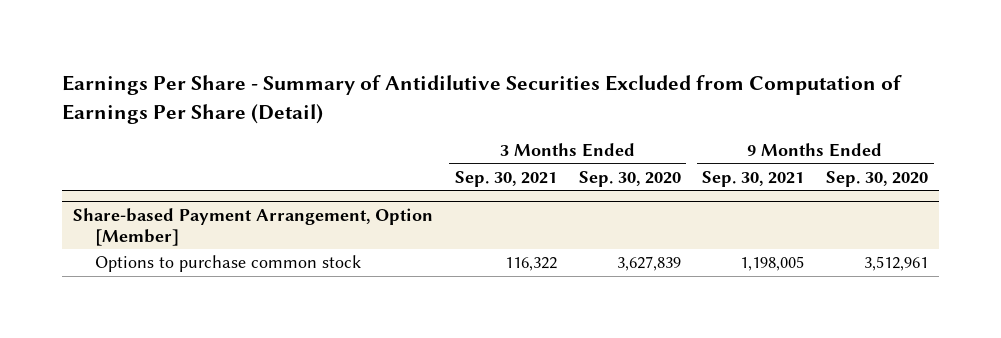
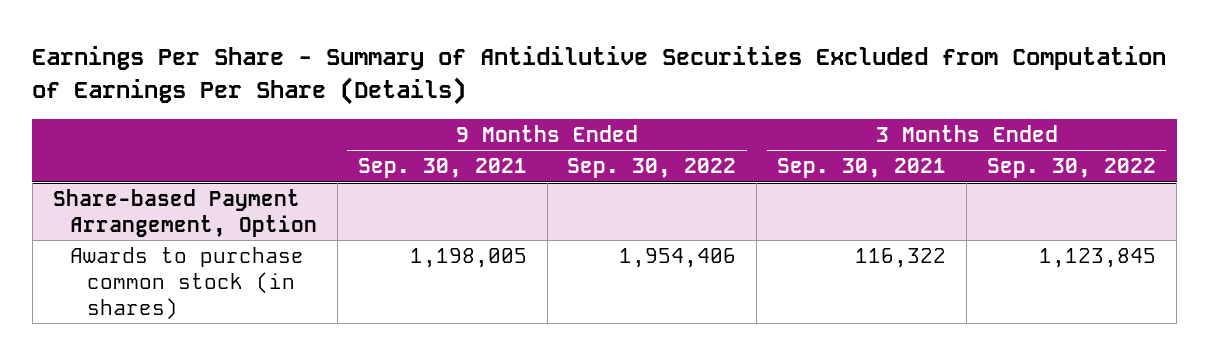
- Earnings Per Share - Summary of Antidilutive Securities Excluded from Computation of Earnings Per Share (Detail)
+ Earnings Per Share - Summary of Antidilutive Securities Excluded from Computation of Earnings Per Share (Details)
- | 3 Months Ended Sep. 30, 2021 | 3 Months Ended Sep. 30, 2020 | 9 Months Ended Sep. 30, 2021 | 9 Months Ended Sep. 30, 2020
+ | 9 Months Ended Sep. 30, 2021 | 9 Months Ended Sep. 30, 2022 | 3 Months Ended Sep. 30, 2021 | 3 Months Ended Sep. 30, 2022
- Share-based Payment Arrangement, Option [Member]
- Options to purchase common stock | 116,322 | 3,627,839 | 1,198,005 | 3,512,961
+ Share-based Payment Arrangement, Option
+ Awards to purchase common stock (in shares) | 1,198,005 | 1,954,406 | 116,322 | 1,123,845

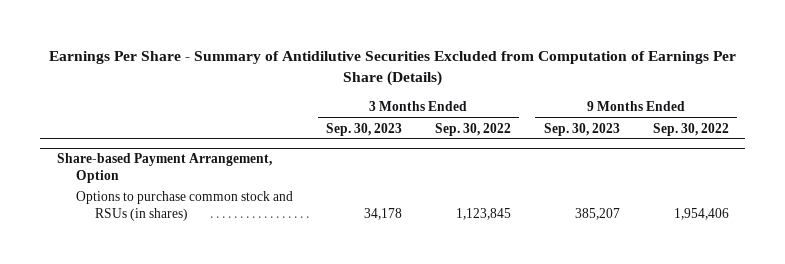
- | 9 Months Ended Sep. 30, 2021 | 9 Months Ended Sep. 30, 2022 | 3 Months Ended Sep. 30, 2021 | 3 Months Ended Sep. 30, 2022
+ | 3 Months Ended Sep. 30, 2023 | 3 Months Ended Sep. 30, 2022 | 9 Months Ended Sep. 30, 2023 | 9 Months Ended Sep. 30, 2022
@ Share-based Payment Arrangement, Option
- Awards to purchase common stock (in shares) | 1,198,005 | 1,954,406 | 116,322 | 1,123,845
+ Options to purchase common stock and RSUs (in shares) | 34,178 | 1,123,845 | 385,207 | 1,954,406

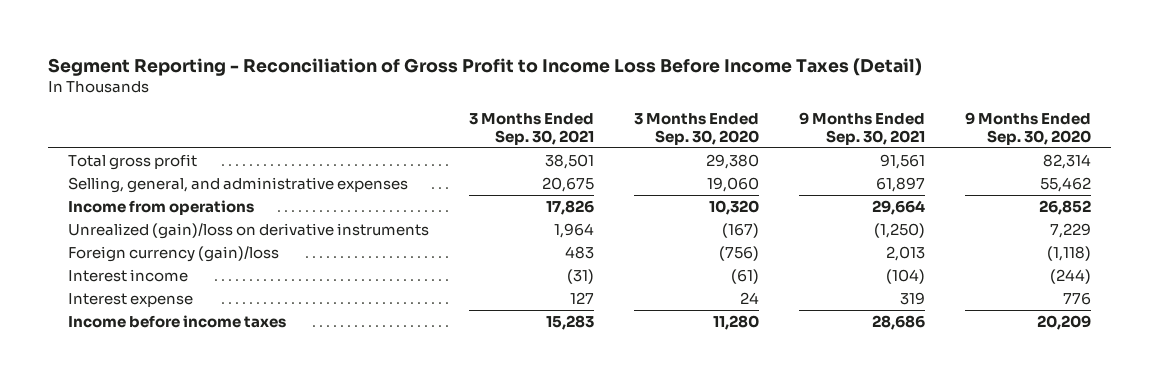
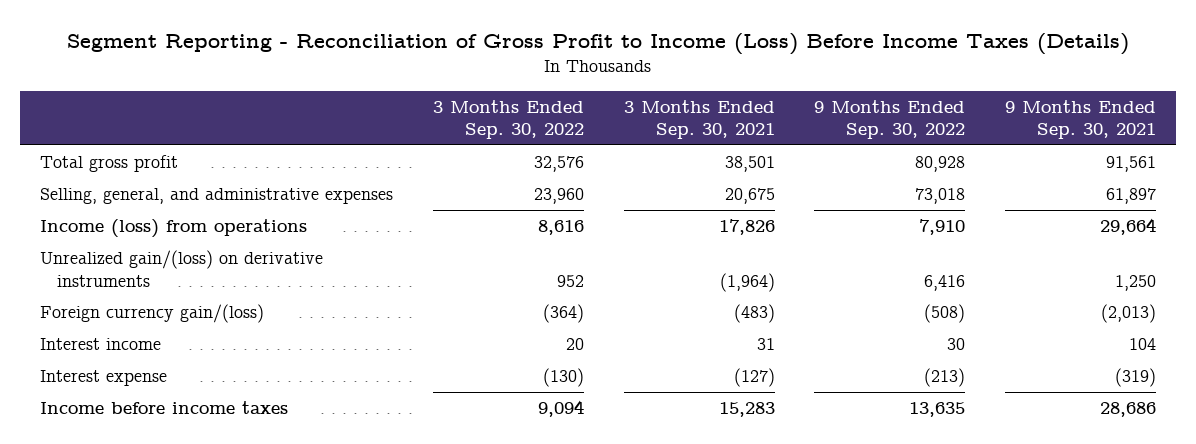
- Segment Reporting - Reconciliation of Gross Profit to Income Loss Before Income Taxes (Detail)
+ Segment Reporting - Reconciliation of Gross Profit to Income (Loss) Before Income Taxes (Details)
- | 3 Months Ended Sep. 30, 2021 | 3 Months Ended Sep. 30, 2020 | 9 Months Ended Sep. 30, 2021 | 9 Months Ended Sep. 30, 2020
+ | 3 Months Ended Sep. 30, 2022 | 3 Months Ended Sep. 30, 2021 | 9 Months Ended Sep. 30, 2022 | 9 Months Ended Sep. 30, 2021
- Income from operations | 17,826 | 10,320 | 29,664 | 26,852
- Unrealized (gain)/loss on derivative instruments | 1,964 | (167) | (1,250) | 7,229
- Foreign currency (gain)/loss | 483 | (756) | 2,013 | (1,118)
- Interest income | (31) | (61) | (104) | (244)
- Interest expense | 127 | 24 | 319 | 776
+ Income (loss) from operations | 8,616 | 17,826 | 7,910 | 29,664
+ Unrealized gain/(loss) on derivative instruments | 952 | (1,964) | 6,416 | 1,250
+ Foreign currency gain/(loss) | (364) | (483) | (508) | (2,013)
+ Interest income | 20 | 31 | 30 | 104
+ Interest expense | (130) | (127) | (213) | (319)

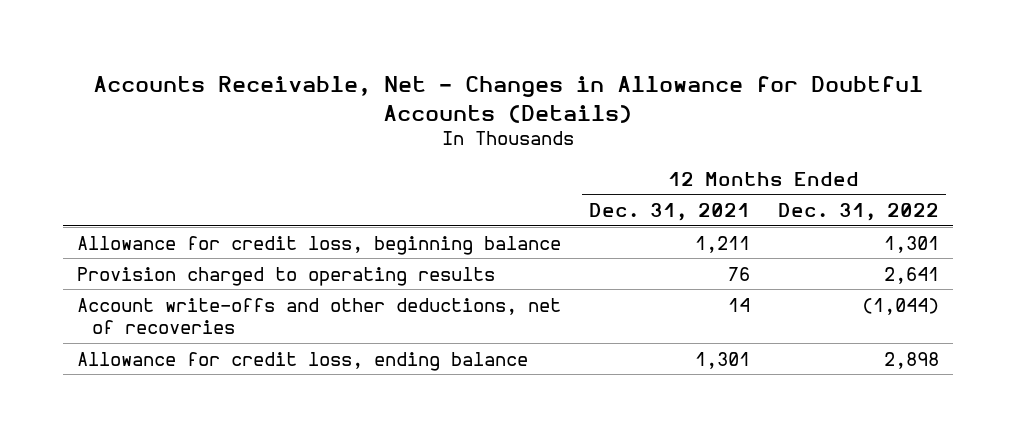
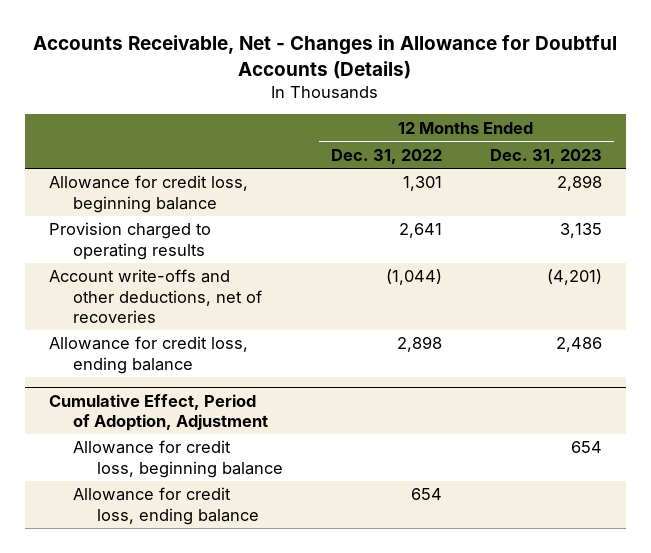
- | 12 Months Ended Dec. 31, 2021 | 12 Months Ended Dec. 31, 2022
+ | 12 Months Ended Dec. 31, 2022 | 12 Months Ended Dec. 31, 2023
+ Cumulative Effect, Period of Adoption, Adjustment
+ Allowance for credit loss, beginning balance | | 654
+ Allowance for credit loss, ending balance | 654 |

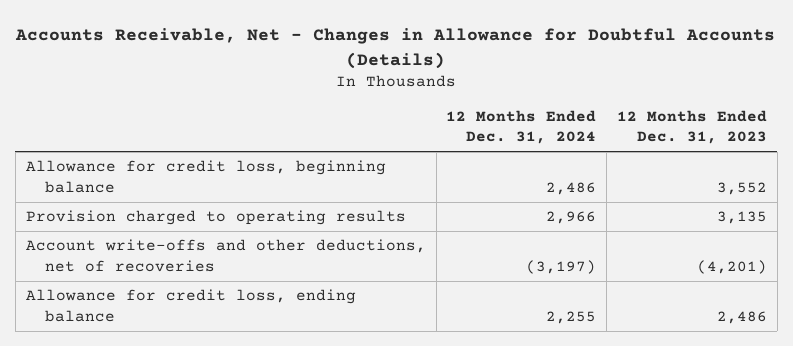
- | 12 Months Ended Dec. 31, 2022 | 12 Months Ended Dec. 31, 2023
+ | 12 Months Ended Dec. 31, 2024 | 12 Months Ended Dec. 31, 2023
- Allowance for credit loss, beginning balance | 1,301 | 2,898
+ Allowance for credit loss, beginning balance | 2,486 | 3,552
- Cumulative Effect, Period of Adoption, Adjustment
- Allowance for credit loss, beginning balance | | 654
- Allowance for credit loss, ending balance | 654 |

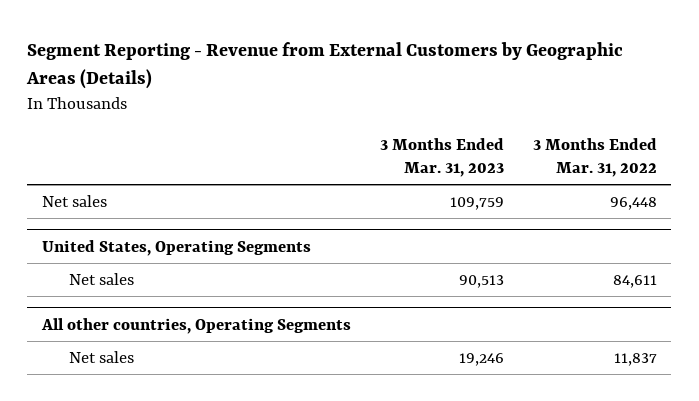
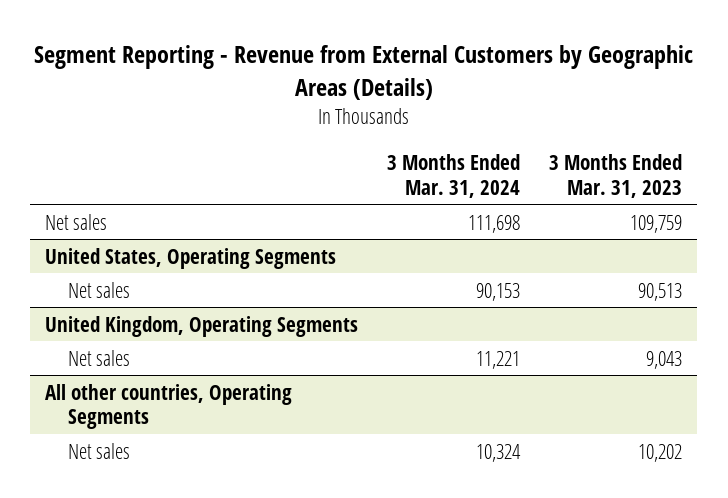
- | 3 Months Ended Mar. 31, 2023 | 3 Months Ended Mar. 31, 2022
+ | 3 Months Ended Mar. 31, 2024 | 3 Months Ended Mar. 31, 2023
+ United Kingdom, Operating Segments
+ Net sales | 11,221 | 9,043
@ All other countries, Operating Segments
- Net sales | 19,246 | 11,837
+ Net sales | 10,324 | 10,202

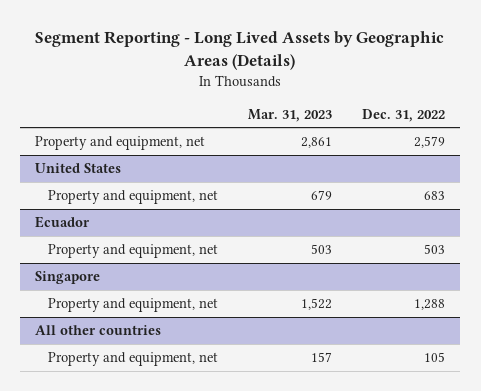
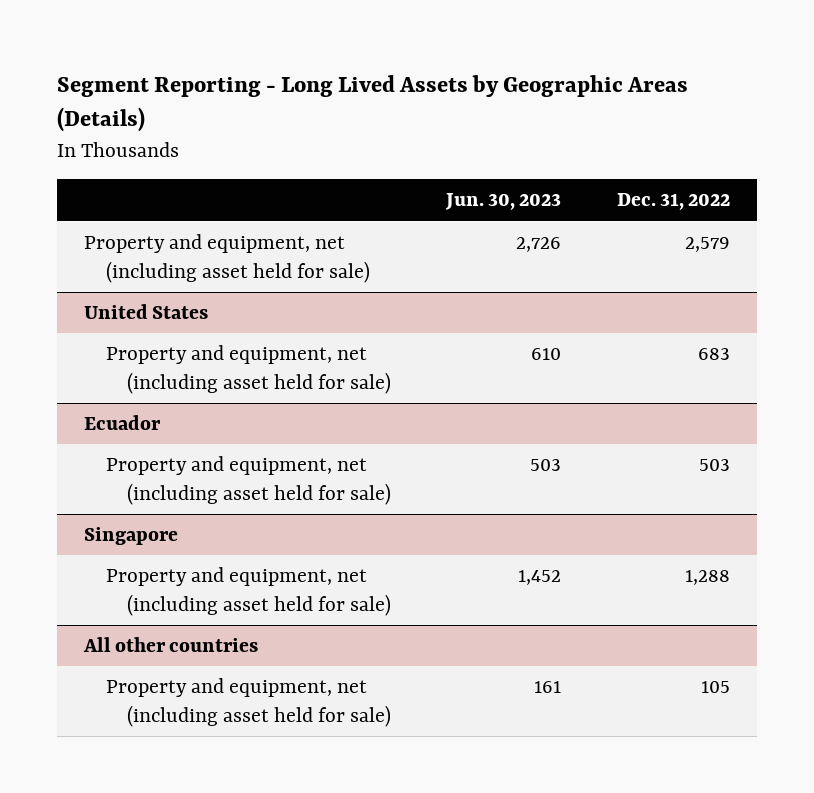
- | Mar. 31, 2023 | Dec. 31, 2022
+ | Jun. 30, 2023 | Dec. 31, 2022
- Property and equipment, net | 2,861 | 2,579
+ Property and equipment, net (including asset held for sale) | 2,726 | 2,579
@ United States
- Property and equipment, net | 679 | 683
+ Property and equipment, net (including asset held for sale) | 610 | 683
@ Ecuador
- Property and equipment, net | 503 | 503
+ Property and equipment, net (including asset held for sale) | 503 | 503
@ Singapore
- Property and equipment, net | 1,522 | 1,288
+ Property and equipment, net (including asset held for sale) | 1,452 | 1,288
@ All other countries
- Property and equipment, net | 157 | 105
+ Property and equipment, net (including asset held for sale) | 161 | 105

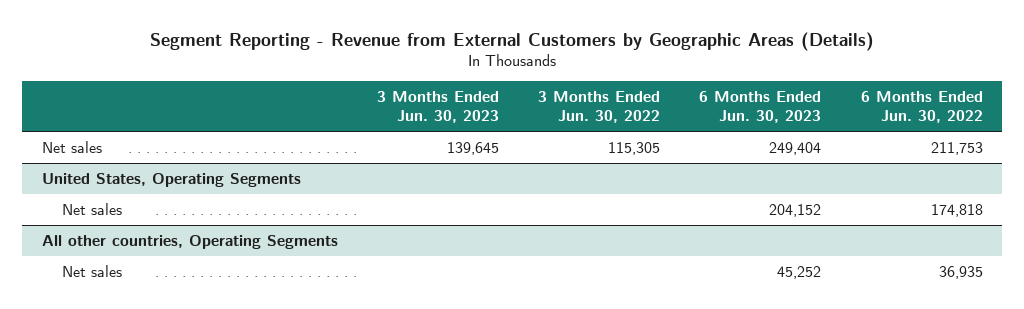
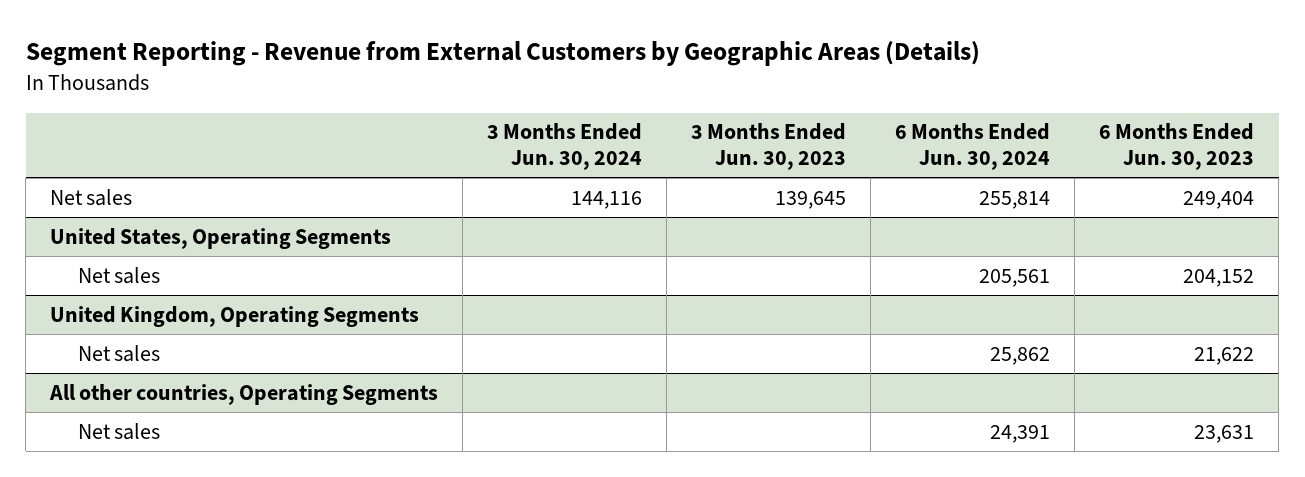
- | 3 Months Ended Jun. 30, 2023 | 3 Months Ended Jun. 30, 2022 | 6 Months Ended Jun. 30, 2023 | 6 Months Ended Jun. 30, 2022
+ | 3 Months Ended Jun. 30, 2024 | 3 Months Ended Jun. 30, 2023 | 6 Months Ended Jun. 30, 2024 | 6 Months Ended Jun. 30, 2023
+ United Kingdom, Operating Segments
+ Net sales | | | 25,862 | 21,622
@ All other countries, Operating Segments
- Net sales | | | 45,252 | 36,935
+ Net sales | | | 24,391 | 23,631

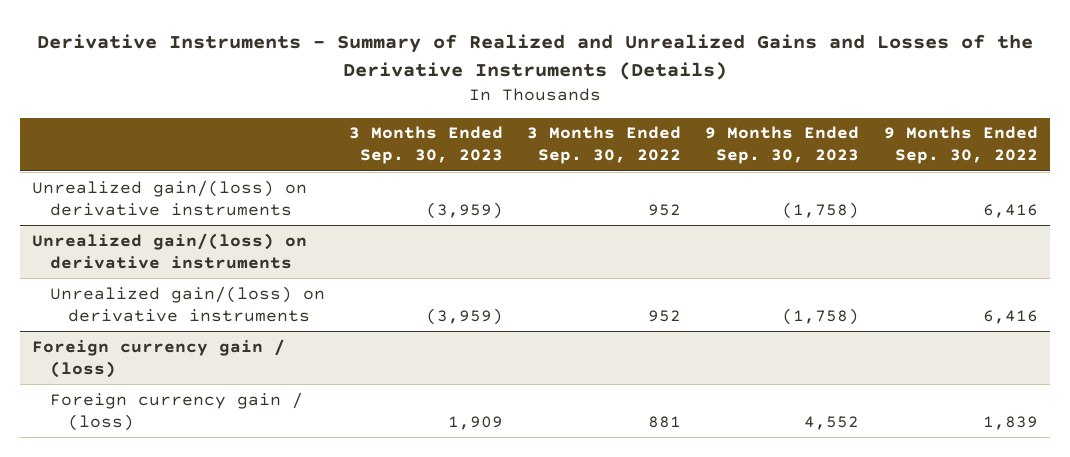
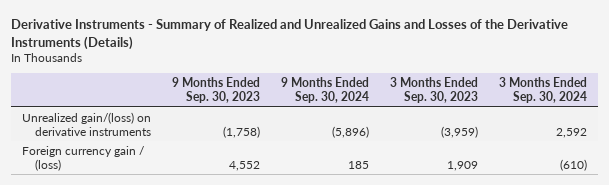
- | 3 Months Ended Sep. 30, 2023 | 3 Months Ended Sep. 30, 2022 | 9 Months Ended Sep. 30, 2023 | 9 Months Ended Sep. 30, 2022
+ | 9 Months Ended Sep. 30, 2023 | 9 Months Ended Sep. 30, 2024 | 3 Months Ended Sep. 30, 2023 | 3 Months Ended Sep. 30, 2024
- Unrealized gain/(loss) on derivative instruments
- Unrealized gain/(loss) on derivative instruments | (3,959) | 952 | (1,758) | 6,416
- Foreign currency gain / (loss)

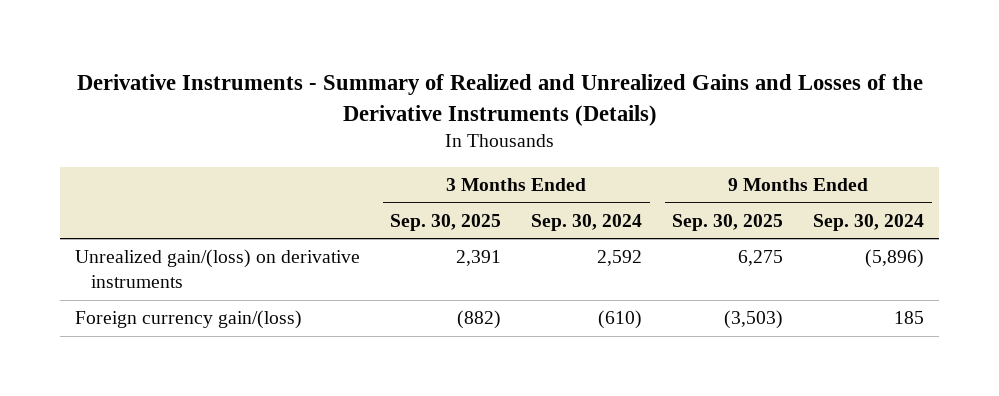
- | 9 Months Ended Sep. 30, 2023 | 9 Months Ended Sep. 30, 2024 | 3 Months Ended Sep. 30, 2023 | 3 Months Ended Sep. 30, 2024
+ | 3 Months Ended Sep. 30, 2025 | 3 Months Ended Sep. 30, 2024 | 9 Months Ended Sep. 30, 2025 | 9 Months Ended Sep. 30, 2024
- Foreign currency gain / (loss) | 4,552 | 185 | 1,909 | (610)
+ Foreign currency gain/(loss) | (882) | (610) | (3,503) | 185

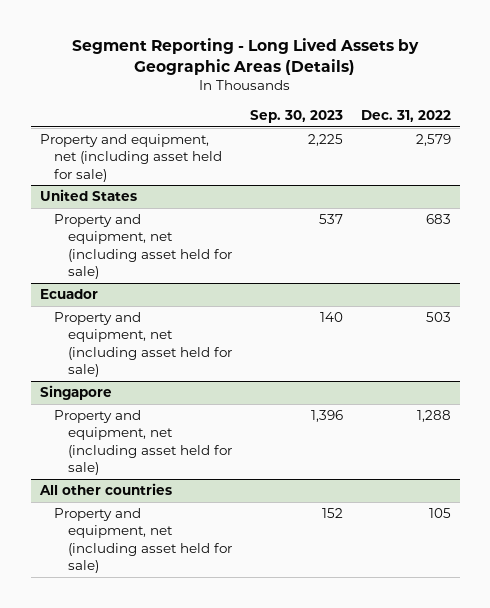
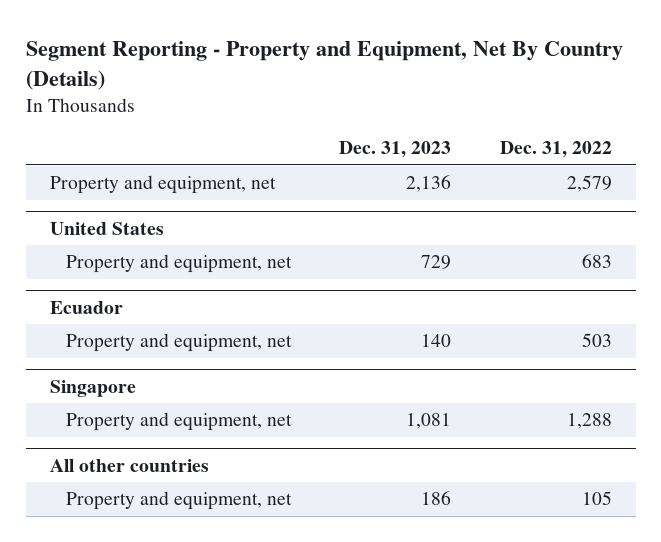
- Segment Reporting - Long Lived Assets by Geographic Areas (Details)
+ Segment Reporting - Property and Equipment, Net By Country (Details)
- | Sep. 30, 2023 | Dec. 31, 2022
+ | Dec. 31, 2023 | Dec. 31, 2022
- Property and equipment, net (including asset held for sale) | 2,225 | 2,579
+ Property and equipment, net | 2,136 | 2,579
@ United States
- Property and equipment, net (including asset held for sale) | 537 | 683
+ Property and equipment, net | 729 | 683
@ Ecuador
- Property and equipment, net (including asset held for sale) | 140 | 503
+ Property and equipment, net | 140 | 503
@ Singapore
- Property and equipment, net (including asset held for sale) | 1,396 | 1,288
+ Property and equipment, net | 1,081 | 1,288
@ All other countries
- Property and equipment, net (including asset held for sale) | 152 | 105
+ Property and equipment, net | 186 | 105

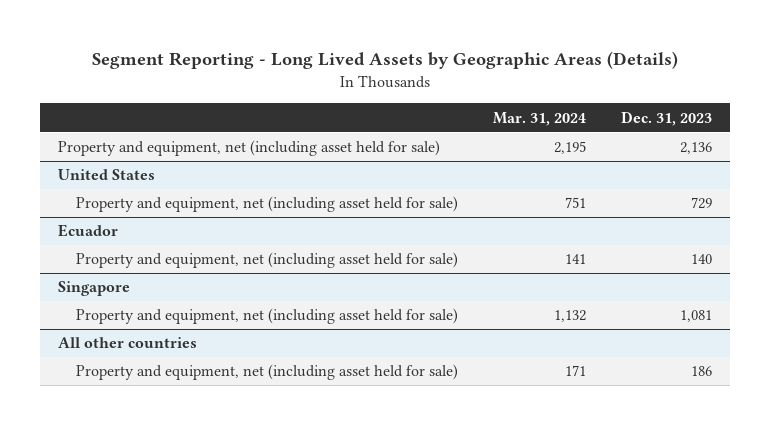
- Segment Reporting - Property and Equipment, Net By Country (Details)
+ Segment Reporting - Long Lived Assets by Geographic Areas (Details)
- | Dec. 31, 2023 | Dec. 31, 2022
+ | Mar. 31, 2024 | Dec. 31, 2023
- Property and equipment, net | 2,136 | 2,579
+ Property and equipment, net (including asset held for sale) | 2,195 | 2,136
@ United States
- Property and equipment, net | 729 | 683
+ Property and equipment, net (including asset held for sale) | 751 | 729
@ Ecuador
- Property and equipment, net | 140 | 503
+ Property and equipment, net (including asset held for sale) | 141 | 140
@ Singapore
- Property and equipment, net | 1,081 | 1,288
+ Property and equipment, net (including asset held for sale) | 1,132 | 1,081
@ All other countries
- Property and equipment, net | 186 | 105
+ Property and equipment, net (including asset held for sale) | 171 | 186

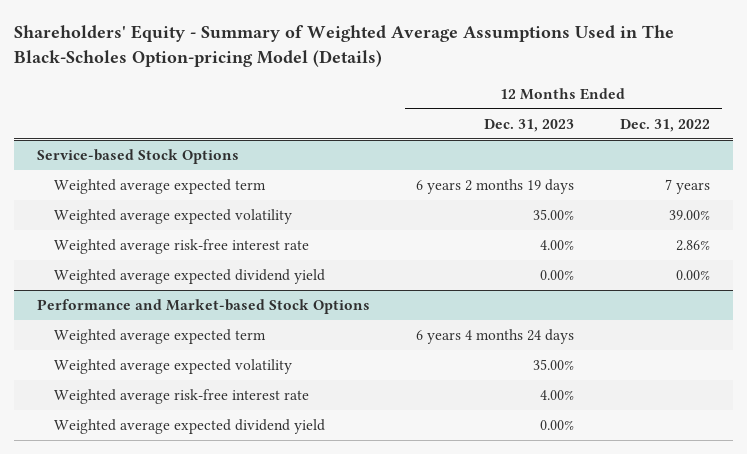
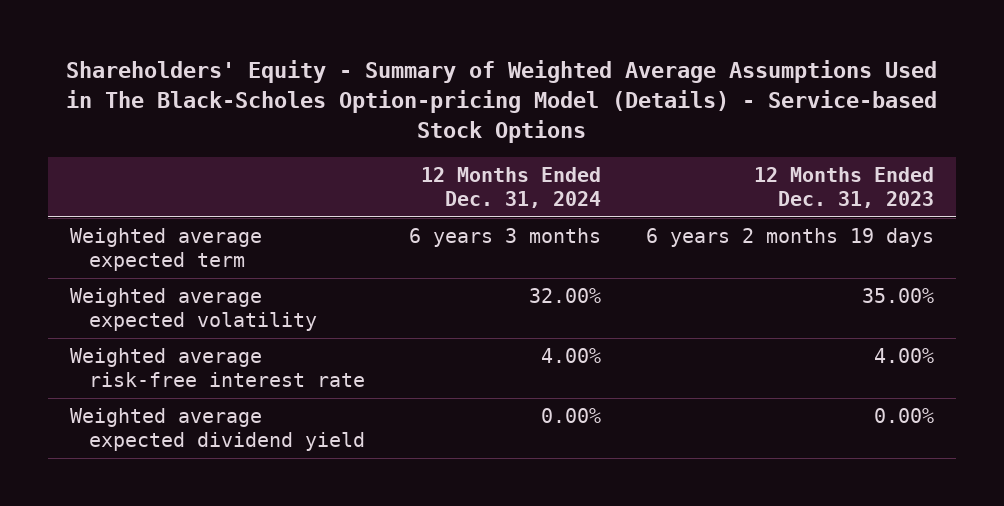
- Shareholders' Equity - Summary of Weighted Average Assumptions Used in The Black-Scholes Option-pricing Model (Details)
+ Shareholders' Equity - Summary of Weighted Average Assumptions Used in The Black-Scholes Option-pricing Model (Details) - Service-based Stock Options
- | 12 Months Ended Dec. 31, 2023 | 12 Months Ended Dec. 31, 2022
+ | 12 Months Ended Dec. 31, 2024 | 12 Months Ended Dec. 31, 2023
- Service-based Stock Options
- Performance and Market-based Stock Options
- Weighted average expected term | 6 years 4 months 24 days |
- Weighted average expected volatility | 35.00% |
- Weighted average risk-free interest rate | 4.00% |
- Weighted average expected dividend yield | 0.00% |

